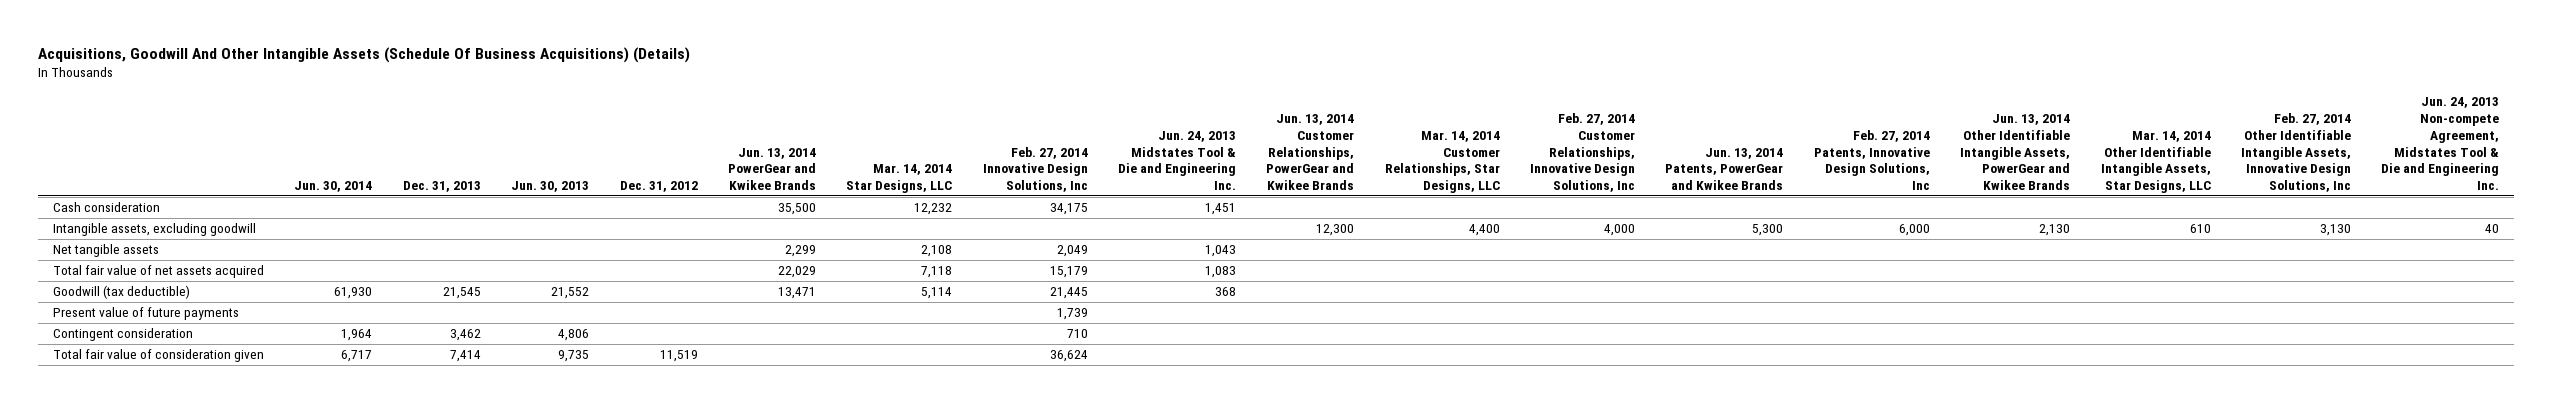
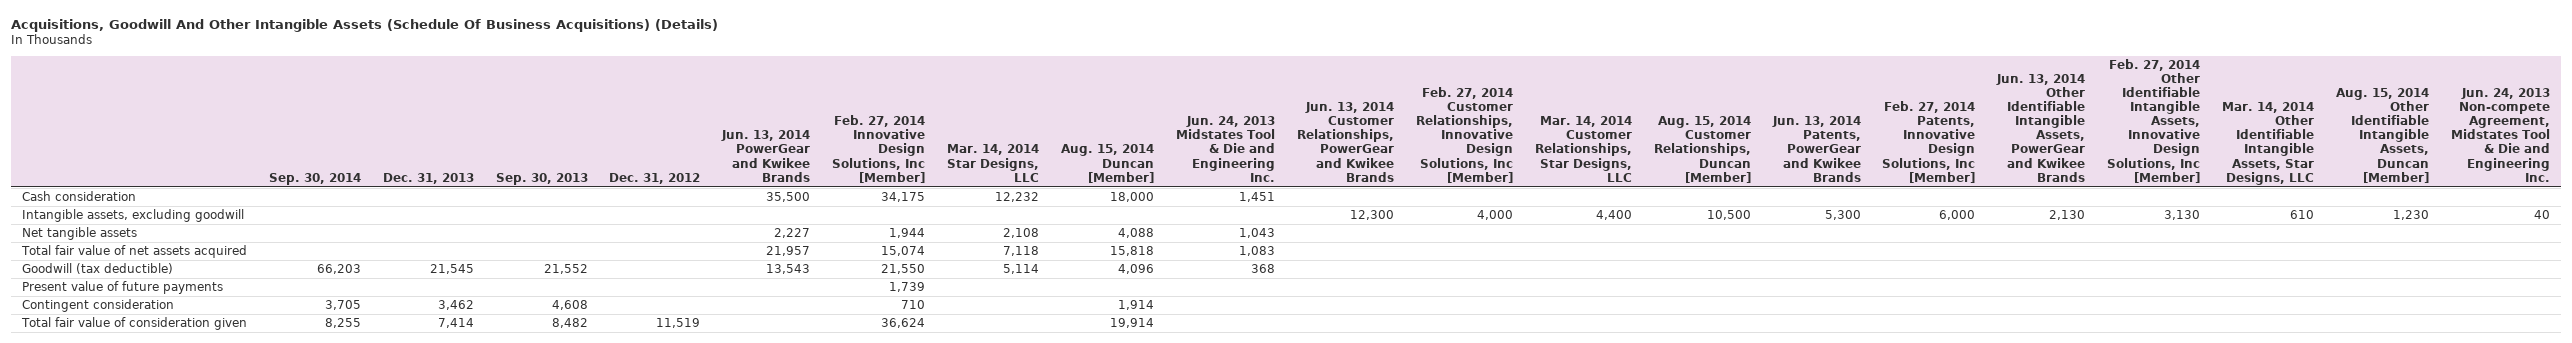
- | Jun. 30, 2014 | Dec. 31, 2013 | Jun. 30, 2013 | Dec. 31, 2012 | Jun. 13, 2014 PowerGear and Kwikee Brands | Mar. 14, 2014 Star Designs, LLC | Feb. 27, 2014 Innovative Design Solutions, Inc | Jun. 24, 2013 Midstates Tool & Die and Engineering Inc. | Jun. 13, 2014 Customer Relationships, PowerGear and Kwikee Brands | Mar. 14, 2014 Customer Relationships, Star Designs, LLC | Feb. 27, 2014 Customer Relationships, Innovative Design Solutions, Inc | Jun. 13, 2014 Patents, PowerGear and Kwikee Brands | Feb. 27, 2014 Patents, Innovative Design Solutions, Inc | Jun. 13, 2014 Other Identifiable Intangible Assets, PowerGear and Kwikee Brands | Mar. 14, 2014 Other Identifiable Intangible Assets, Star Designs, LLC | Feb. 27, 2014 Other Identifiable Intangible Assets, Innovative Design Solutions, Inc | Jun. 24, 2013 Non-compete Agreement, Midstates Tool & Die and Engineering Inc.
+ | Sep. 30, 2014 | Dec. 31, 2013 | Sep. 30, 2013 | Dec. 31, 2012 | Jun. 13, 2014 PowerGear and Kwikee Brands | Feb. 27, 2014 Innovative Design Solutions, Inc [Member] | Mar. 14, 2014 Star Designs, LLC | Aug. 15, 2014 Duncan [Member] | Jun. 24, 2013 Midstates Tool & Die and Engineering Inc. | Jun. 13, 2014 Customer Relationships, PowerGear and Kwikee Brands | Feb. 27, 2014 Customer Relationships, Innovative Design Solutions, Inc [Member] | Mar. 14, 2014 Customer Relationships, Star Designs, LLC | Aug. 15, 2014 Customer Relationships, Duncan [Member] | Jun. 13, 2014 Patents, PowerGear and Kwikee Brands | Feb. 27, 2014 Patents, Innovative Design Solutions, Inc [Member] | Jun. 13, 2014 Other Identifiable Intangible Assets, PowerGear and Kwikee Brands | Feb. 27, 2014 Other Identifiable Intangible Assets, Innovative Design Solutions, Inc [Member] | Mar. 14, 2014 Other Identifiable Intangible Assets, Star Designs, LLC | Aug. 15, 2014 Other Identifiable Intangible Assets, Duncan [Member] | Jun. 24, 2013 Non-compete Agreement, Midstates Tool & Die and Engineering Inc.
- Net tangible assets | | | | | 2,299 | 2,108 | 2,049 | 1,043 | | | | | | | | |
- Total fair value of net assets acquired | | | | | 22,029 | 7,118 | 15,179 | 1,083 | | | | | | | | |
- Goodwill (tax deductible) | 61,930 | 21,545 | 21,552 | | 13,471 | 5,114 | 21,445 | 368 | | | | | | | | |
+ Net tangible assets | | | | | 2,227 | 1,944 | 2,108 | 4,088 | 1,043 | | | | | | | | | | |
+ Total fair value of net assets acquired | | | | | 21,957 | 15,074 | 7,118 | 15,818 | 1,083 | | | | | | | | | | |
+ Goodwill (tax deductible) | 66,203 | 21,545 | 21,552 | | 13,543 | 21,550 | 5,114 | 4,096 | 368 | | | | | | | | | | |

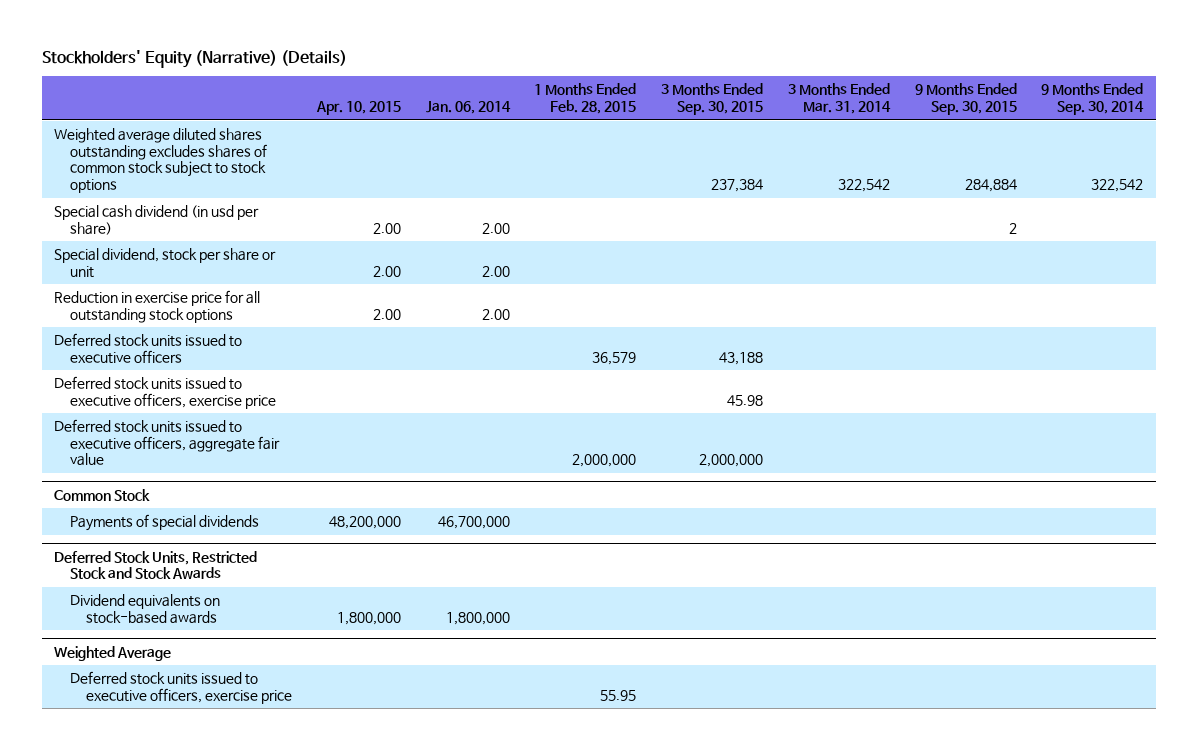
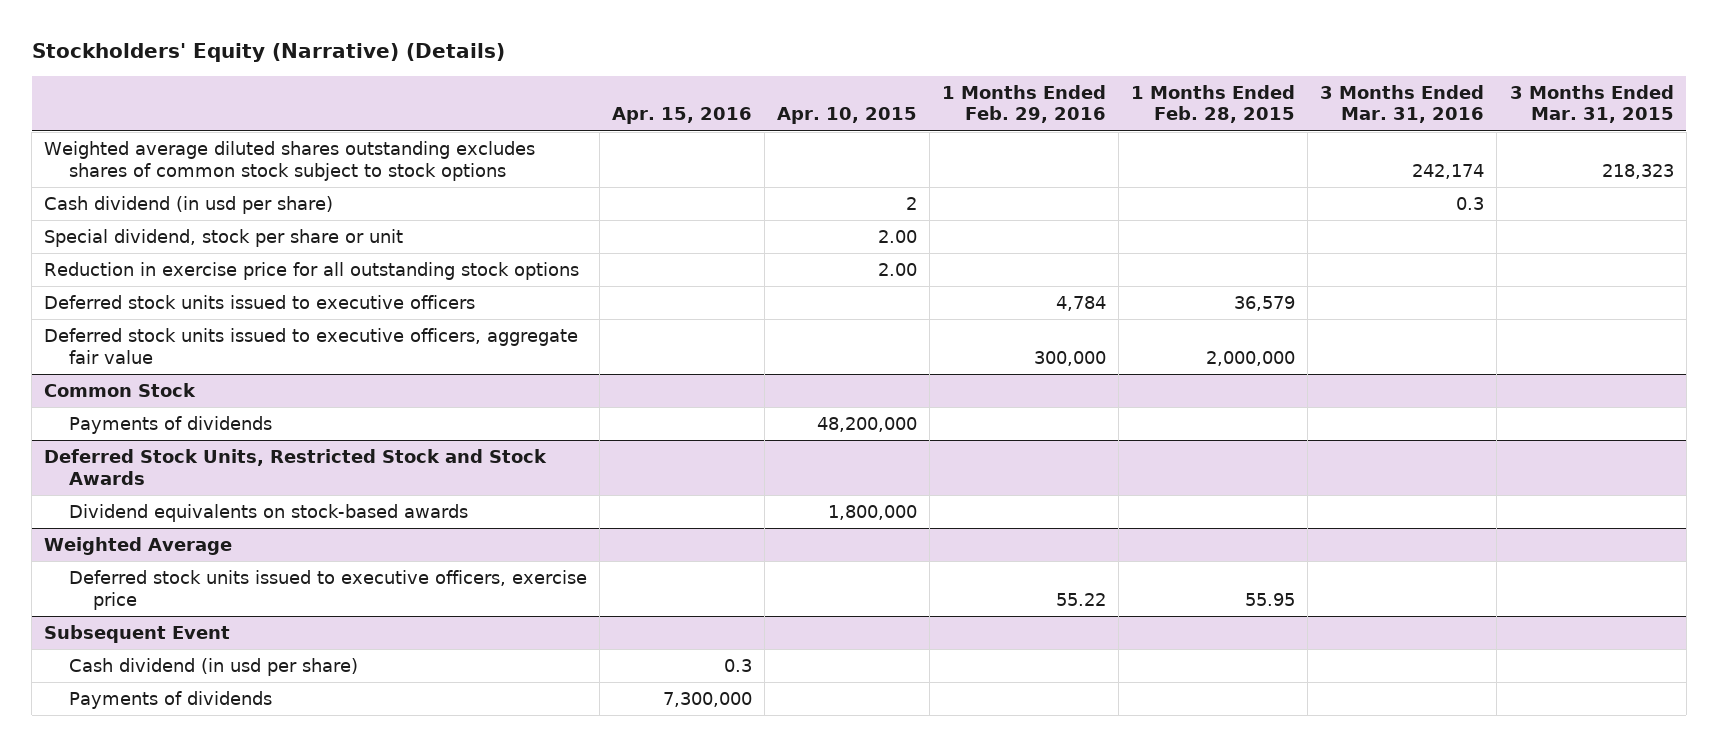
- | Apr. 10, 2015 | Jan. 06, 2014 | 1 Months Ended Feb. 28, 2015 | 3 Months Ended Sep. 30, 2015 | 3 Months Ended Mar. 31, 2014 | 9 Months Ended Sep. 30, 2015 | 9 Months Ended Sep. 30, 2014
+ | Apr. 15, 2016 | Apr. 10, 2015 | 1 Months Ended Feb. 29, 2016 | 1 Months Ended Feb. 28, 2015 | 3 Months Ended Mar. 31, 2016 | 3 Months Ended Mar. 31, 2015
- Special cash dividend (in usd per share) | 2.00 | 2.00 | | | | 2 |
+ Cash dividend (in usd per share) | | 2 | | | 0.3 |
- Deferred stock units issued to executive officers, exercise price | | | | 45.98 | | |
@ Common Stock
- Payments of special dividends | 48,200,000 | 46,700,000 | | | | |
+ Payments of dividends | | 48,200,000 | | | |
+ Subsequent Event
+ Cash dividend (in usd per share) | 0.3 | | | | |
+ Payments of dividends | 7,300,000 | | | | |

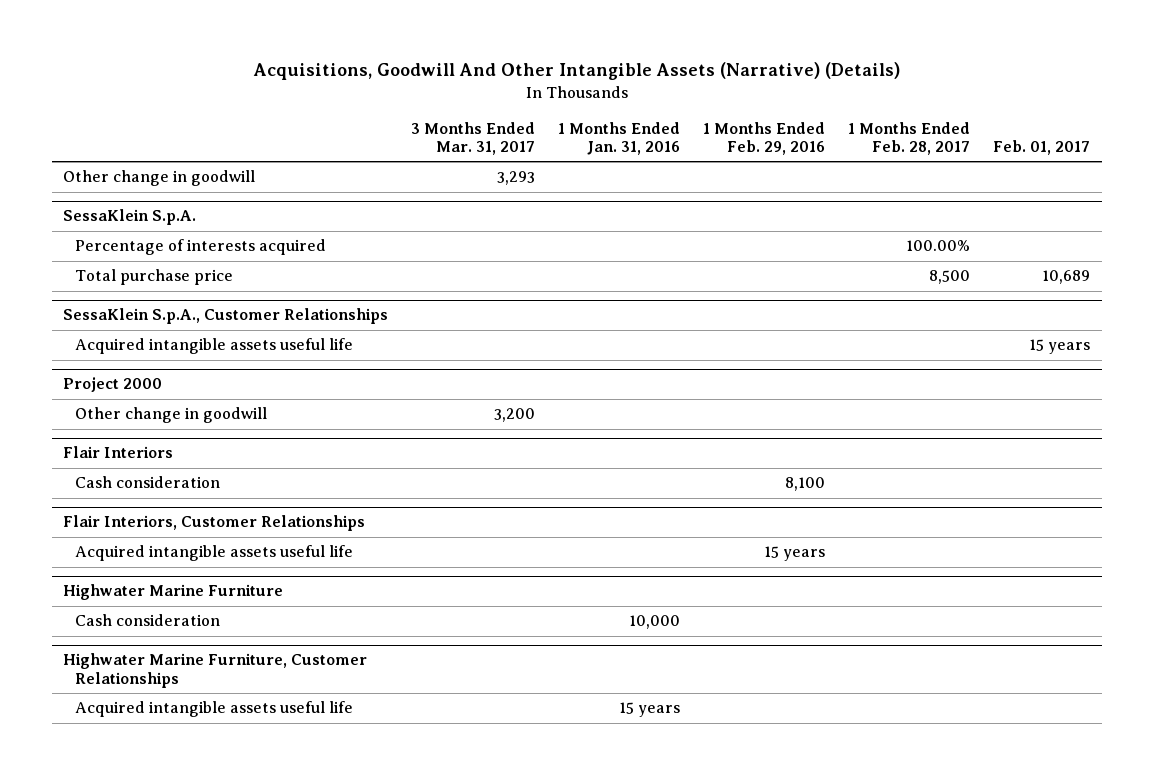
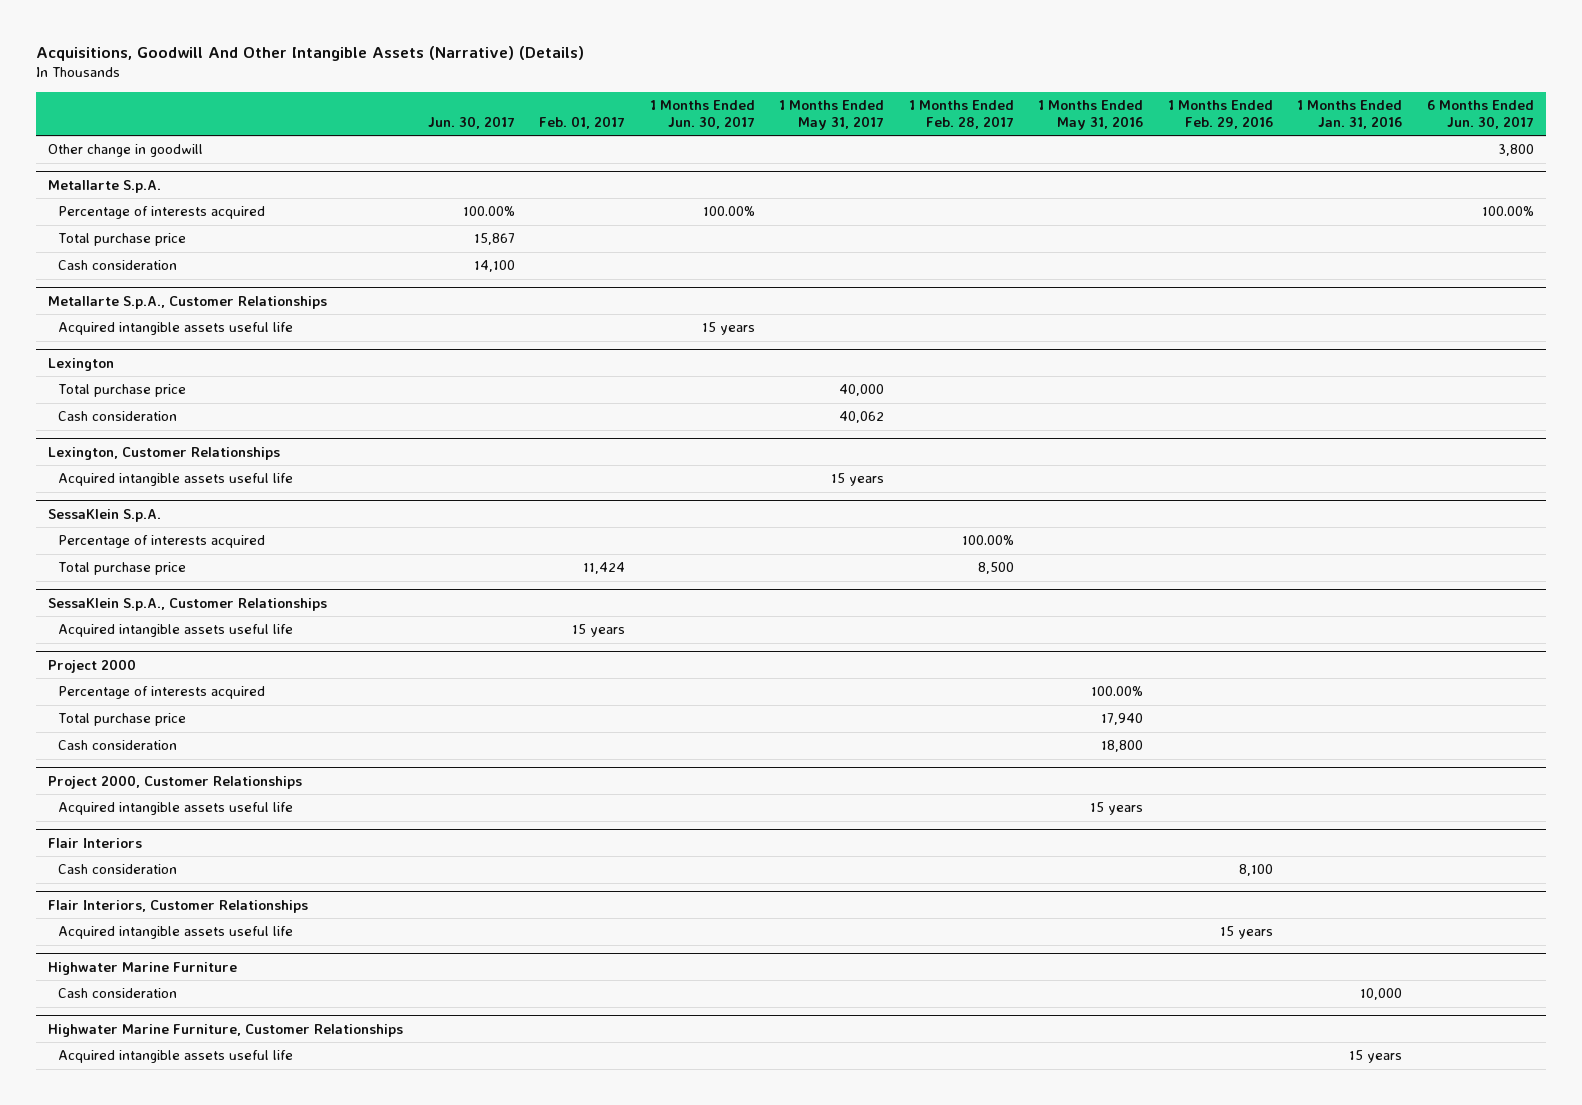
- | 3 Months Ended Mar. 31, 2017 | 1 Months Ended Jan. 31, 2016 | 1 Months Ended Feb. 29, 2016 | 1 Months Ended Feb. 28, 2017 | Feb. 01, 2017
+ | Jun. 30, 2017 | Feb. 01, 2017 | 1 Months Ended Jun. 30, 2017 | 1 Months Ended May 31, 2017 | 1 Months Ended Feb. 28, 2017 | 1 Months Ended May 31, 2016 | 1 Months Ended Feb. 29, 2016 | 1 Months Ended Jan. 31, 2016 | 6 Months Ended Jun. 30, 2017
+ Metallarte S.p.A.
+ Percentage of interests acquired | 100.00% | | 100.00% | | | | | | 100.00%
+ Total purchase price | 15,867 | | | | | | | |
+ Cash consideration | 14,100 | | | | | | | |
+ Metallarte S.p.A., Customer Relationships
+ Acquired intangible assets useful life | | | 15 years | | | | | |
+ Lexington
+ Total purchase price | | | | 40,000 | | | | |
+ Cash consideration | | | | 40,062 | | | | |
+ Lexington, Customer Relationships
+ Acquired intangible assets useful life | | | | 15 years | | | | |
@ SessaKlein S.p.A.
- Total purchase price | | | | 8,500 | 10,689
+ Total purchase price | | 11,424 | | | 8,500 | | | |
@ Project 2000
- Other change in goodwill | 3,200 | | | |
+ Percentage of interests acquired | | | | | | 100.00% | | |
+ Total purchase price | | | | | | 17,940 | | |
+ Cash consideration | | | | | | 18,800 | | |
+ Project 2000, Customer Relationships
+ Acquired intangible assets useful life | | | | | | 15 years | | |

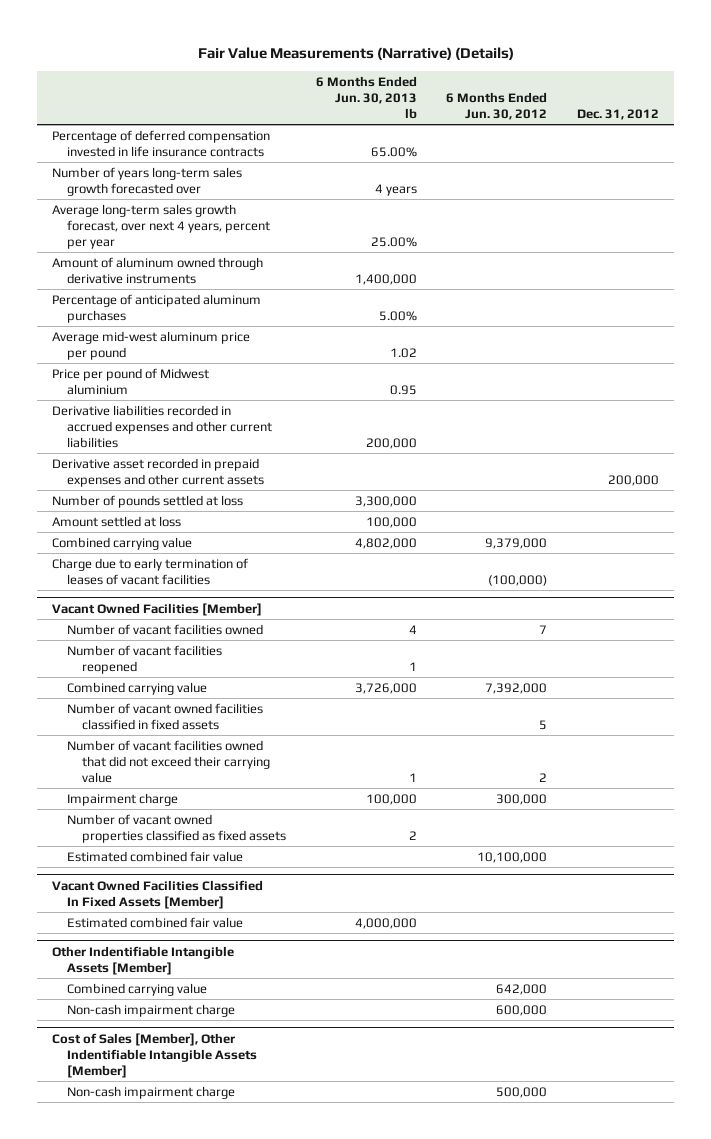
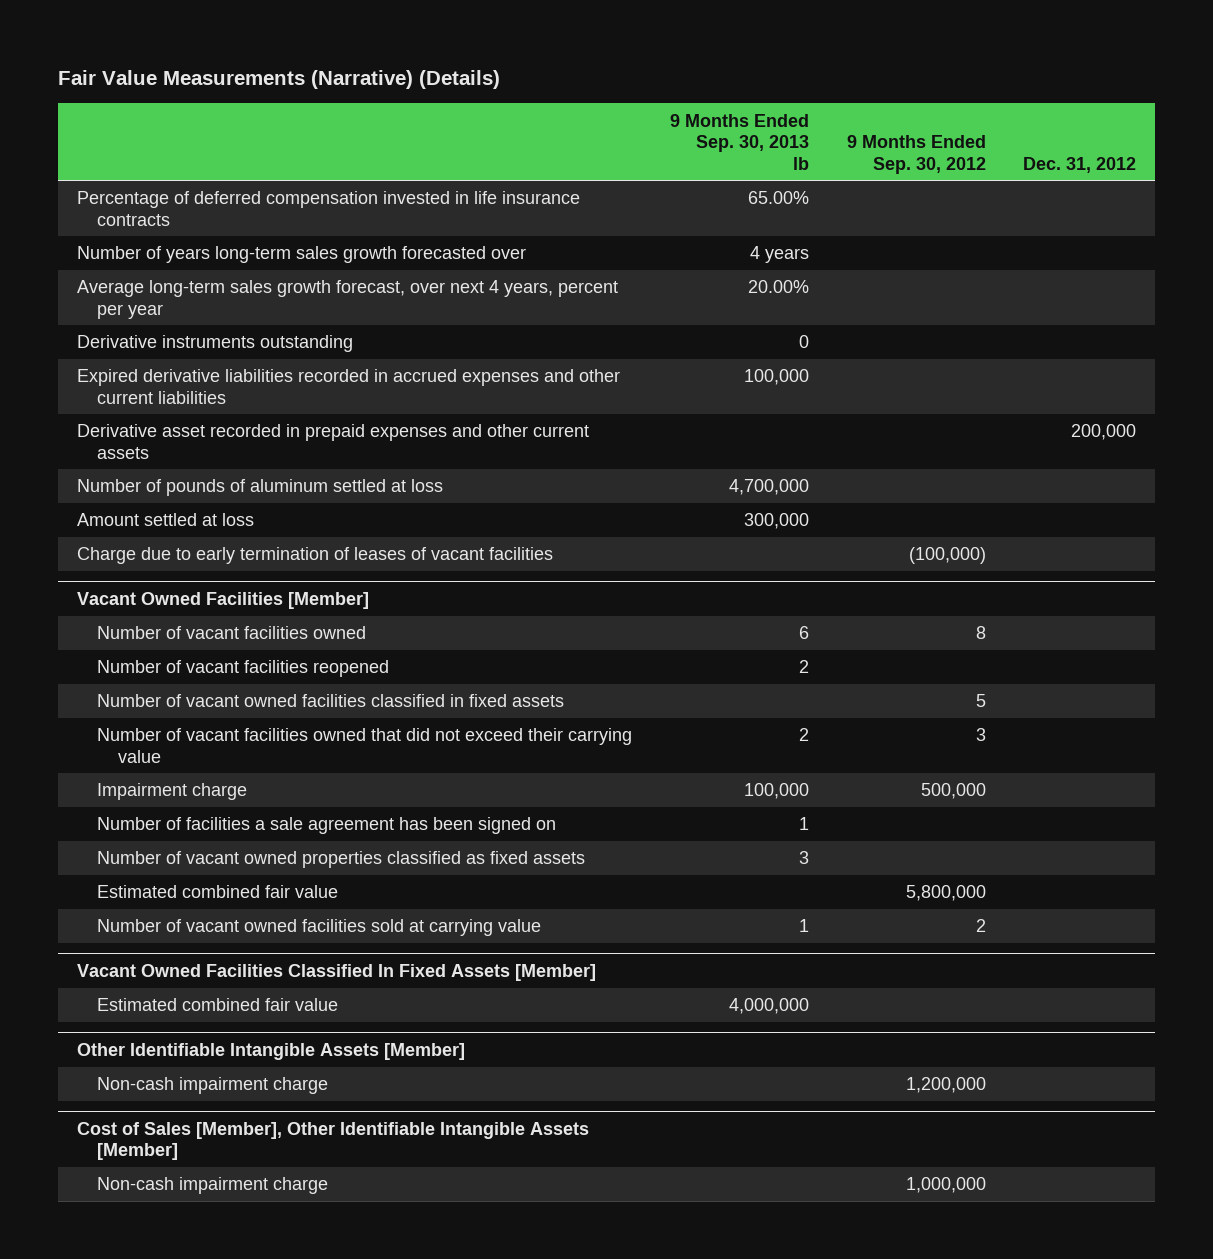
- | 6 Months Ended Jun. 30, 2013 lb | 6 Months Ended Jun. 30, 2012 | Dec. 31, 2012
+ | 9 Months Ended Sep. 30, 2013 lb | 9 Months Ended Sep. 30, 2012 | Dec. 31, 2012
- Amount of aluminum owned through derivative instruments | 1,400,000 | |
- Percentage of anticipated aluminum purchases | 5.00% | |
- Average mid-west aluminum price per pound | 1.02 | |
- Price per pound of Midwest aluminium | 0.95 | |
- Derivative liabilities recorded in accrued expenses and other current liabilities | 200,000 | |
+ Derivative instruments outstanding | 0 | |
+ Expired derivative liabilities recorded in accrued expenses and other current liabilities | 100,000 | |
- Number of pounds settled at loss | 3,300,000 | |
+ Number of pounds of aluminum settled at loss | 4,700,000 | |
- Combined carrying value | 4,802,000 | 9,379,000 |
@ Vacant Owned Facilities [Member]
- Combined carrying value | 3,726,000 | 7,392,000 |
+ Number of facilities a sale agreement has been signed on | 1 | |
+ Number of vacant owned facilities sold at carrying value | 1 | 2 |
- Other Indentifiable Intangible Assets [Member]
- Combined carrying value | | 642,000 |
+ Other Identifiable Intangible Assets [Member]
- Cost of Sales [Member], Other Indentifiable Intangible Assets [Member]
+ Cost of Sales [Member], Other Identifiable Intangible Assets [Member]

